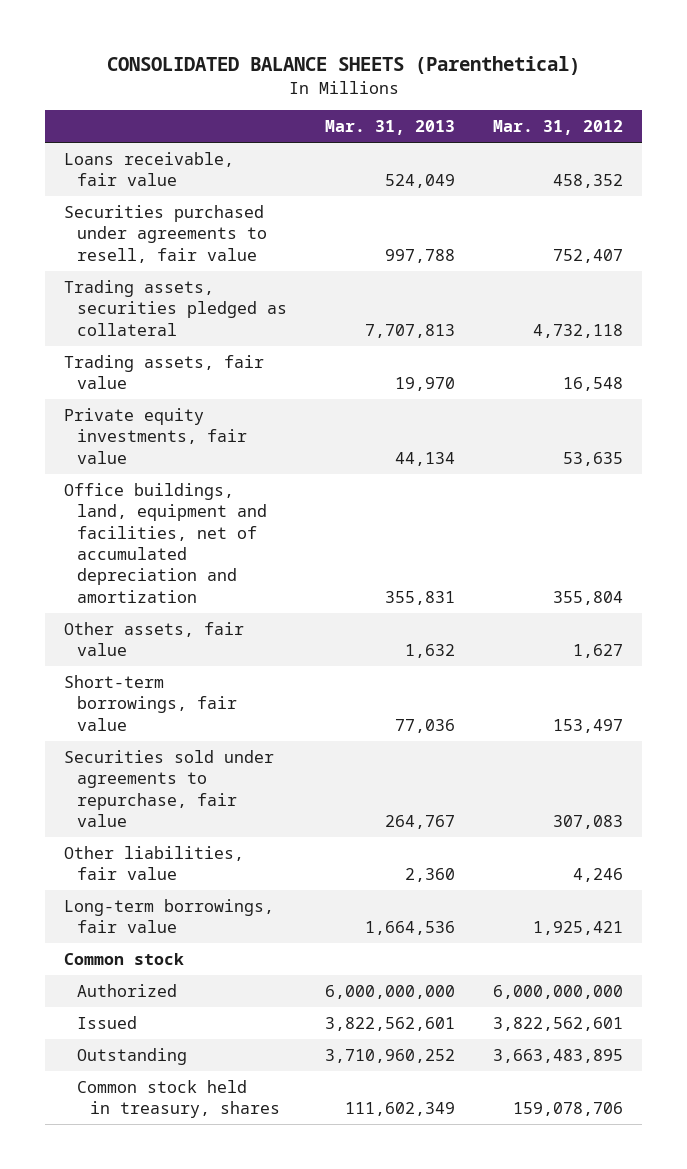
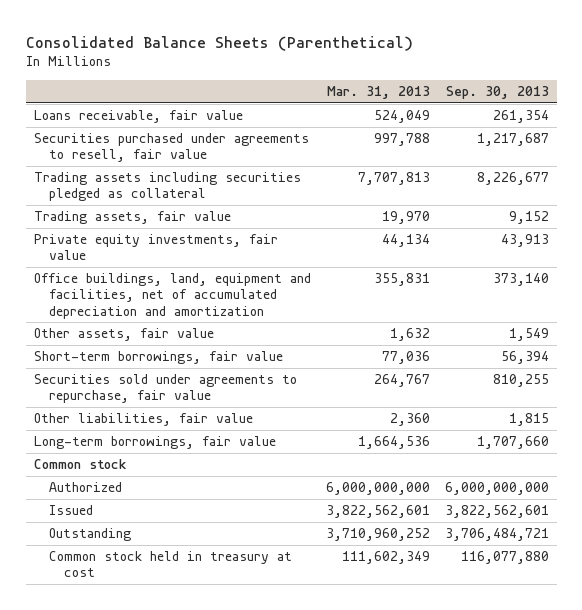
- CONSOLIDATED BALANCE SHEETS (Parenthetical)
+ Consolidated Balance Sheets (Parenthetical)
- | Mar. 31, 2013 | Mar. 31, 2012
+ | Mar. 31, 2013 | Sep. 30, 2013
- Trading assets, securities pledged as collateral | 7,707,813 | 4,732,118
+ Trading assets including securities pledged as collateral | 7,707,813 | 8,226,677
- Common stock held in treasury, shares | 111,602,349 | 159,078,706
+ Common stock held in treasury at cost | 111,602,349 | 116,077,880

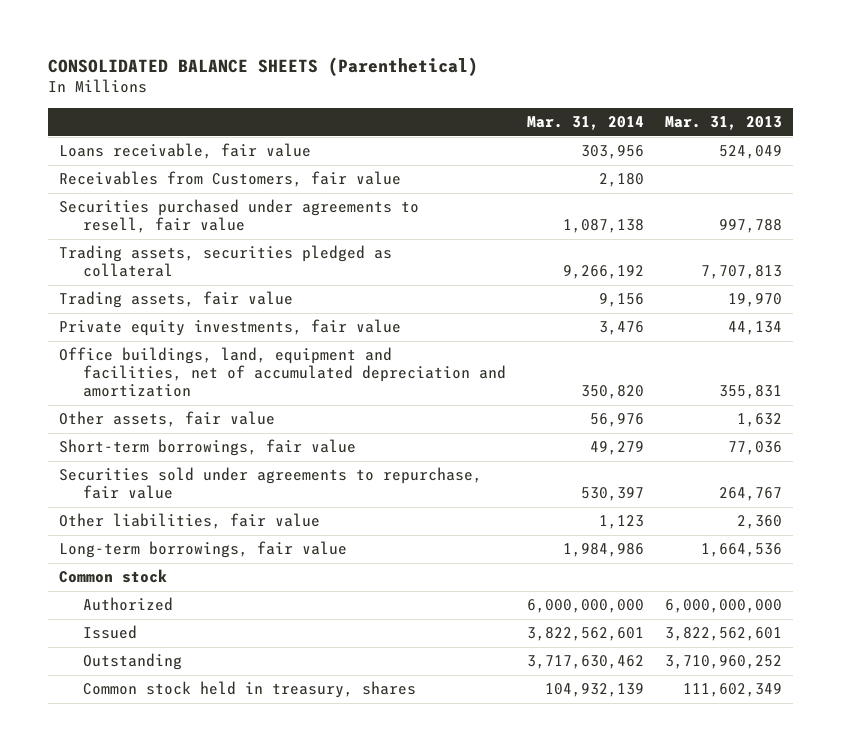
- Consolidated Balance Sheets (Parenthetical)
+ CONSOLIDATED BALANCE SHEETS (Parenthetical)
- | Mar. 31, 2013 | Sep. 30, 2013
+ | Mar. 31, 2014 | Mar. 31, 2013
+ Receivables from Customers, fair value | 2,180 |
- Trading assets including securities pledged as collateral | 7,707,813 | 8,226,677
+ Trading assets, securities pledged as collateral | 9,266,192 | 7,707,813
- Common stock held in treasury at cost | 111,602,349 | 116,077,880
+ Common stock held in treasury, shares | 104,932,139 | 111,602,349

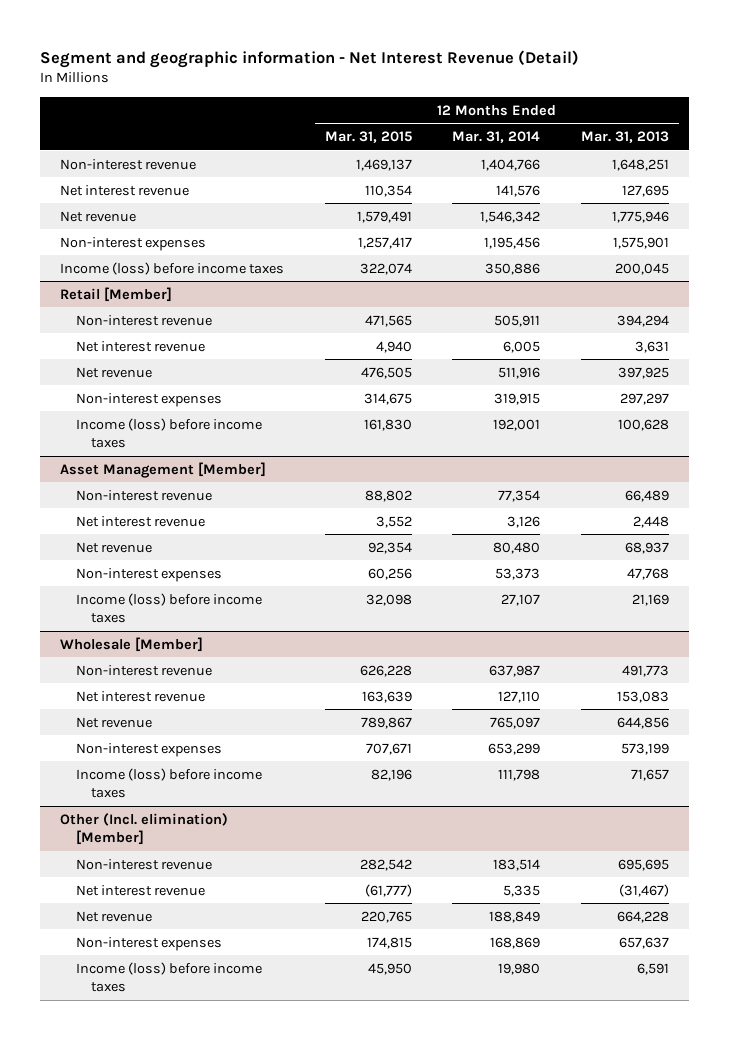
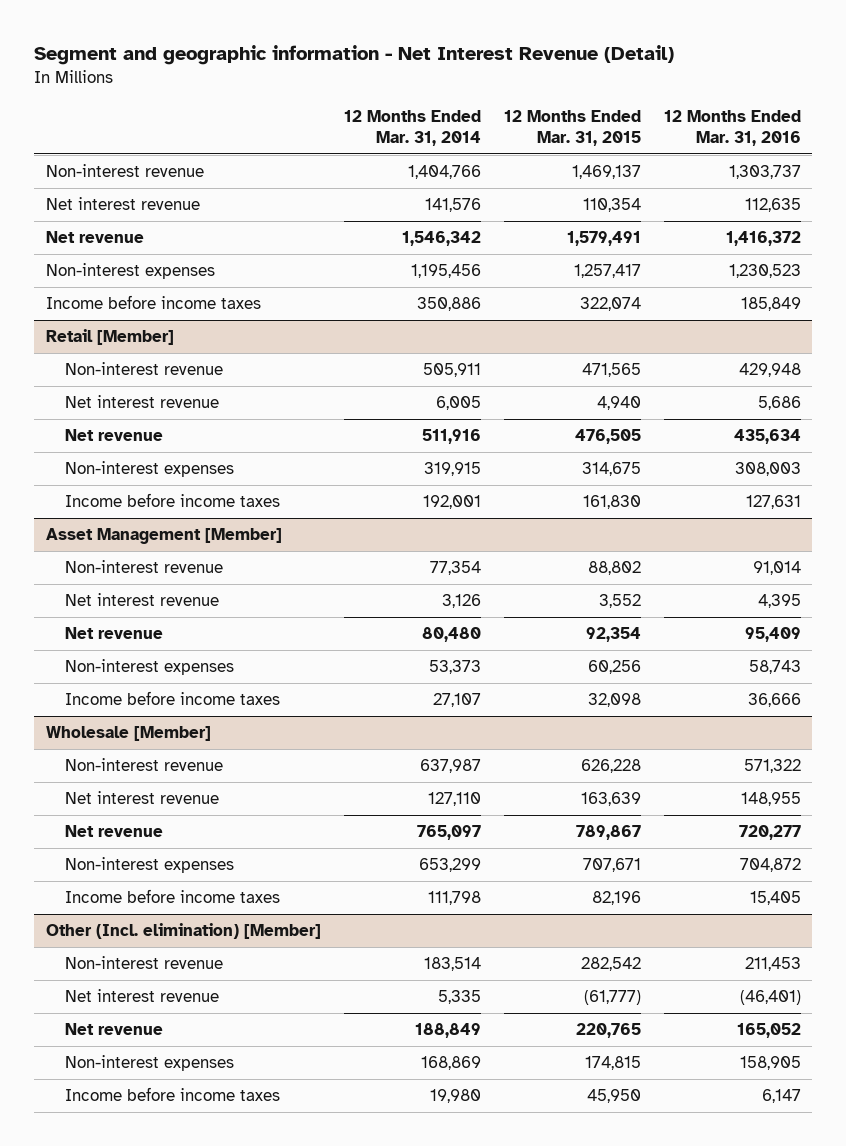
- | 12 Months Ended Mar. 31, 2015 | 12 Months Ended Mar. 31, 2014 | 12 Months Ended Mar. 31, 2013
+ | 12 Months Ended Mar. 31, 2014 | 12 Months Ended Mar. 31, 2015 | 12 Months Ended Mar. 31, 2016
- Income (loss) before income taxes | 322,074 | 350,886 | 200,045
+ Income before income taxes | 350,886 | 322,074 | 185,849
@ Retail [Member]
- Income (loss) before income taxes | 161,830 | 192,001 | 100,628
+ Income before income taxes | 192,001 | 161,830 | 127,631
@ Asset Management [Member]
- Income (loss) before income taxes | 32,098 | 27,107 | 21,169
+ Income before income taxes | 27,107 | 32,098 | 36,666
@ Wholesale [Member]
- Income (loss) before income taxes | 82,196 | 111,798 | 71,657
+ Income before income taxes | 111,798 | 82,196 | 15,405
@ Other (Incl. elimination) [Member]
- Income (loss) before income taxes | 45,950 | 19,980 | 6,591
+ Income before income taxes | 19,980 | 45,950 | 6,147

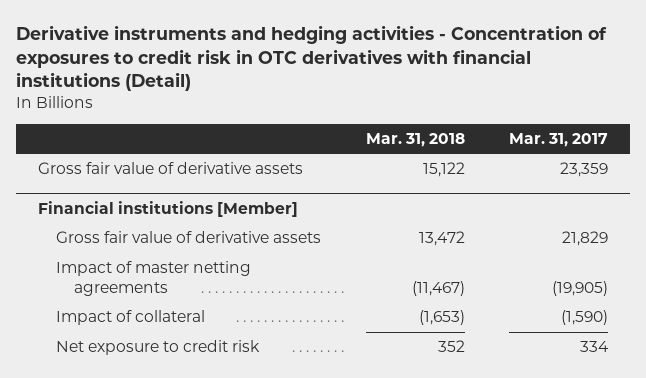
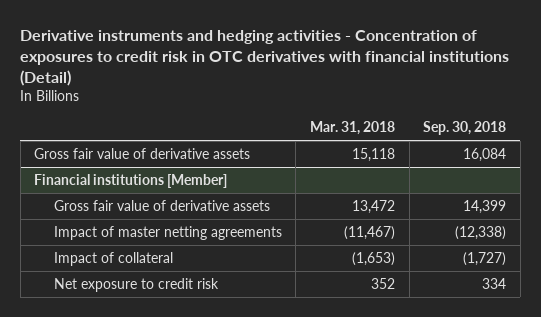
- | Mar. 31, 2018 | Mar. 31, 2017
+ | Mar. 31, 2018 | Sep. 30, 2018
- Gross fair value of derivative assets | 15,122 | 23,359
+ Gross fair value of derivative assets | 15,118 | 16,084

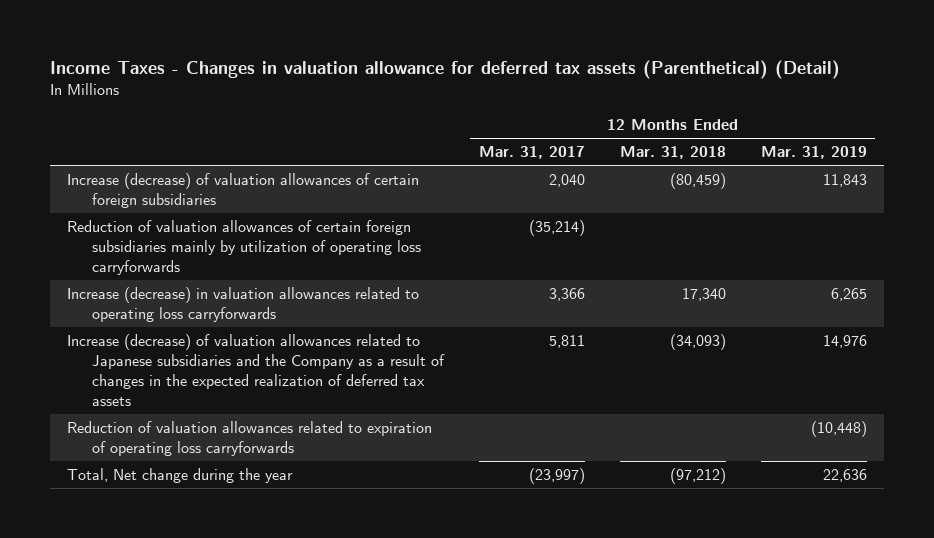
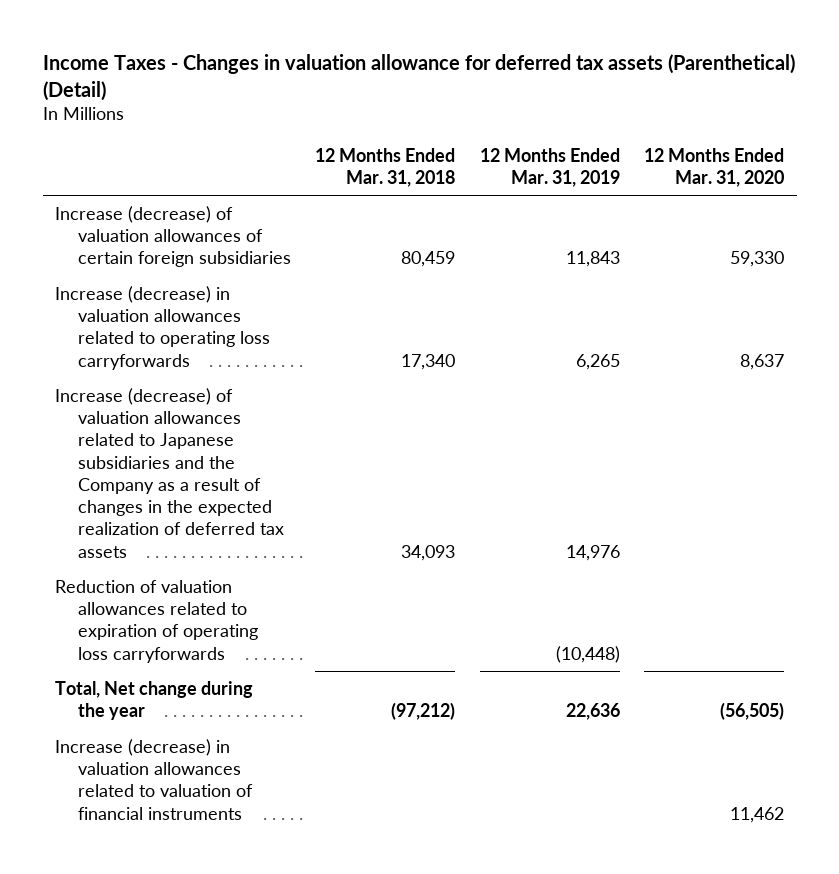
- | 12 Months Ended Mar. 31, 2017 | 12 Months Ended Mar. 31, 2018 | 12 Months Ended Mar. 31, 2019
+ | 12 Months Ended Mar. 31, 2018 | 12 Months Ended Mar. 31, 2019 | 12 Months Ended Mar. 31, 2020
- Increase (decrease) of valuation allowances of certain foreign subsidiaries | 2,040 | (80,459) | 11,843
- Reduction of valuation allowances of certain foreign subsidiaries mainly by utilization of operating loss carryforwards | (35,214) | |
+ Increase (decrease) of valuation allowances of certain foreign subsidiaries | 80,459 | 11,843 | 59,330
- Increase (decrease) of valuation allowances related to Japanese subsidiaries and the Company as a result of changes in the expected realization of deferred tax assets | 5,811 | (34,093) | 14,976
+ Increase (decrease) of valuation allowances related to Japanese subsidiaries and the Company as a result of changes in the expected realization of deferred tax assets | 34,093 | 14,976 |
+ Increase (decrease) in valuation allowances related to valuation of financial instruments | | | 11,462

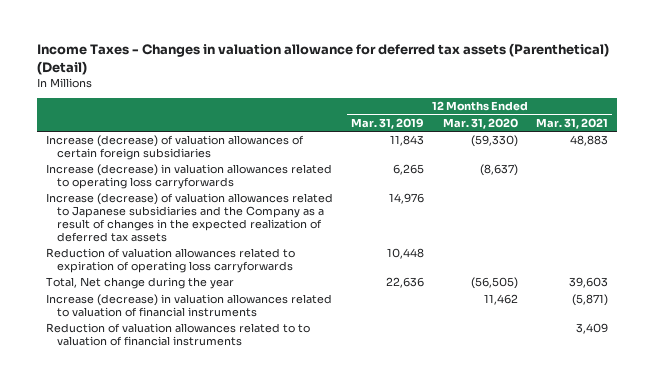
- | 12 Months Ended Mar. 31, 2018 | 12 Months Ended Mar. 31, 2019 | 12 Months Ended Mar. 31, 2020
+ | 12 Months Ended Mar. 31, 2019 | 12 Months Ended Mar. 31, 2020 | 12 Months Ended Mar. 31, 2021
- Increase (decrease) of valuation allowances of certain foreign subsidiaries | 80,459 | 11,843 | 59,330
- Increase (decrease) in valuation allowances related to operating loss carryforwards | 17,340 | 6,265 | 8,637
+ Increase (decrease) of valuation allowances of certain foreign subsidiaries | 11,843 | (59,330) | 48,883
+ Increase (decrease) in valuation allowances related to operating loss carryforwards | 6,265 | (8,637) |
- Reduction of valuation allowances related to expiration of operating loss carryforwards | | (10,448) |
+ Reduction of valuation allowances related to expiration of operating loss carryforwards | 10,448 | |
+ Reduction of valuation allowances related to to valuation of financial instruments | | | 3,409

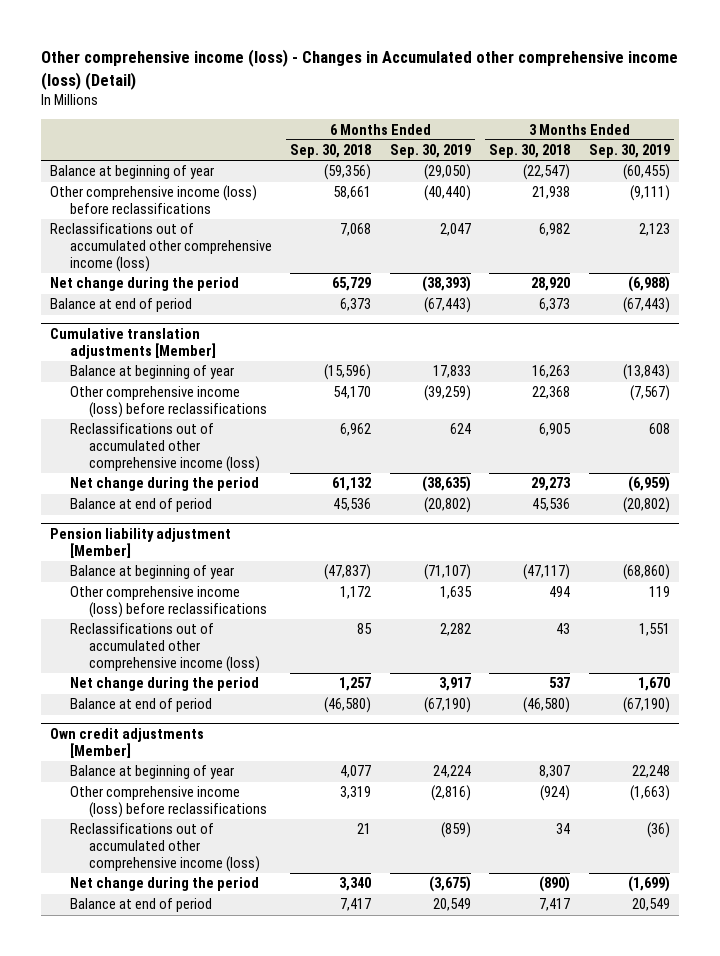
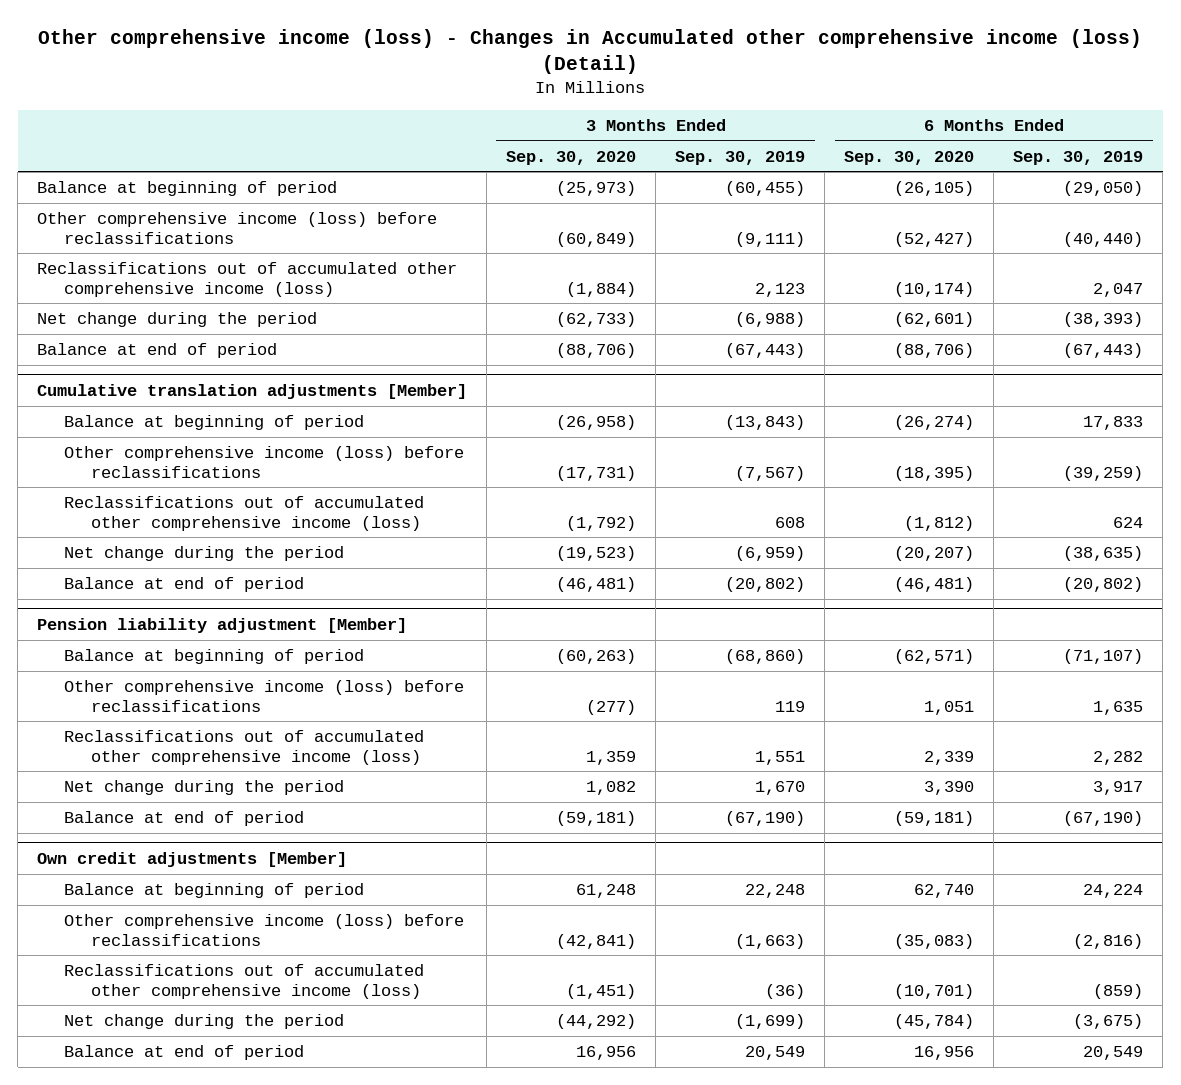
- | 6 Months Ended Sep. 30, 2018 | 6 Months Ended Sep. 30, 2019 | 3 Months Ended Sep. 30, 2018 | 3 Months Ended Sep. 30, 2019
+ | 3 Months Ended Sep. 30, 2020 | 3 Months Ended Sep. 30, 2019 | 6 Months Ended Sep. 30, 2020 | 6 Months Ended Sep. 30, 2019
- Balance at beginning of year | (59,356) | (29,050) | (22,547) | (60,455)
+ Balance at beginning of period | (25,973) | (60,455) | (26,105) | (29,050)
@ Cumulative translation adjustments [Member]
- Balance at beginning of year | (15,596) | 17,833 | 16,263 | (13,843)
+ Balance at beginning of period | (26,958) | (13,843) | (26,274) | 17,833
@ Pension liability adjustment [Member]
- Balance at beginning of year | (47,837) | (71,107) | (47,117) | (68,860)
+ Balance at beginning of period | (60,263) | (68,860) | (62,571) | (71,107)
@ Own credit adjustments [Member]
- Balance at beginning of year | 4,077 | 24,224 | 8,307 | 22,248
+ Balance at beginning of period | 61,248 | 22,248 | 62,740 | 24,224

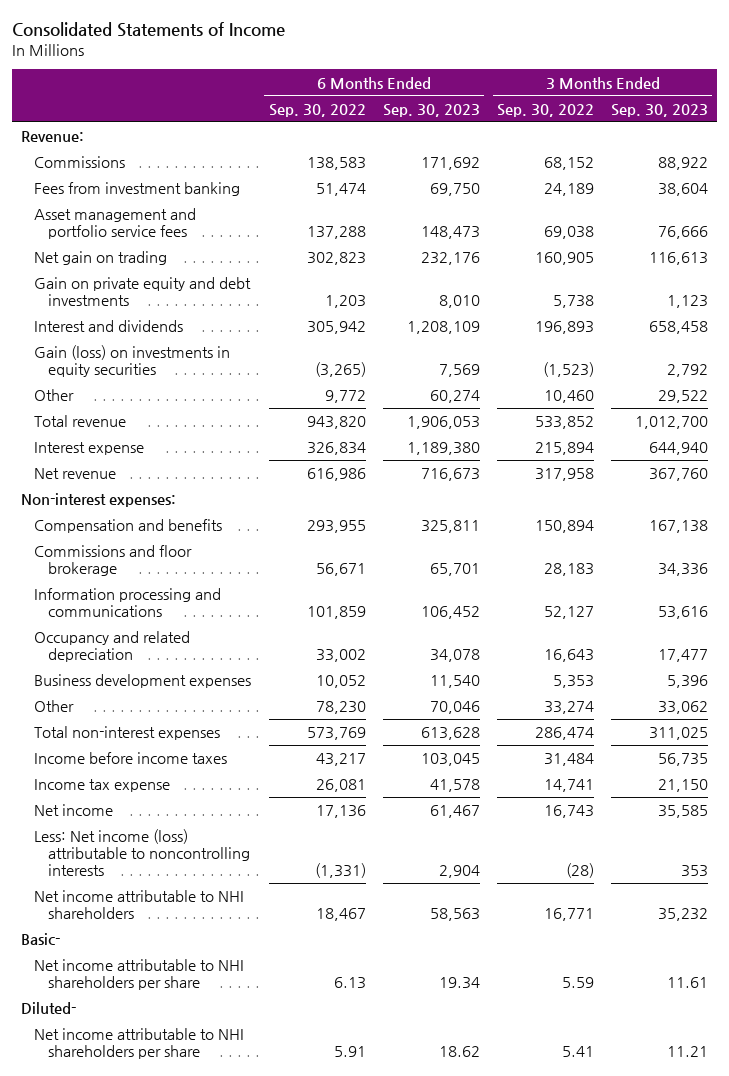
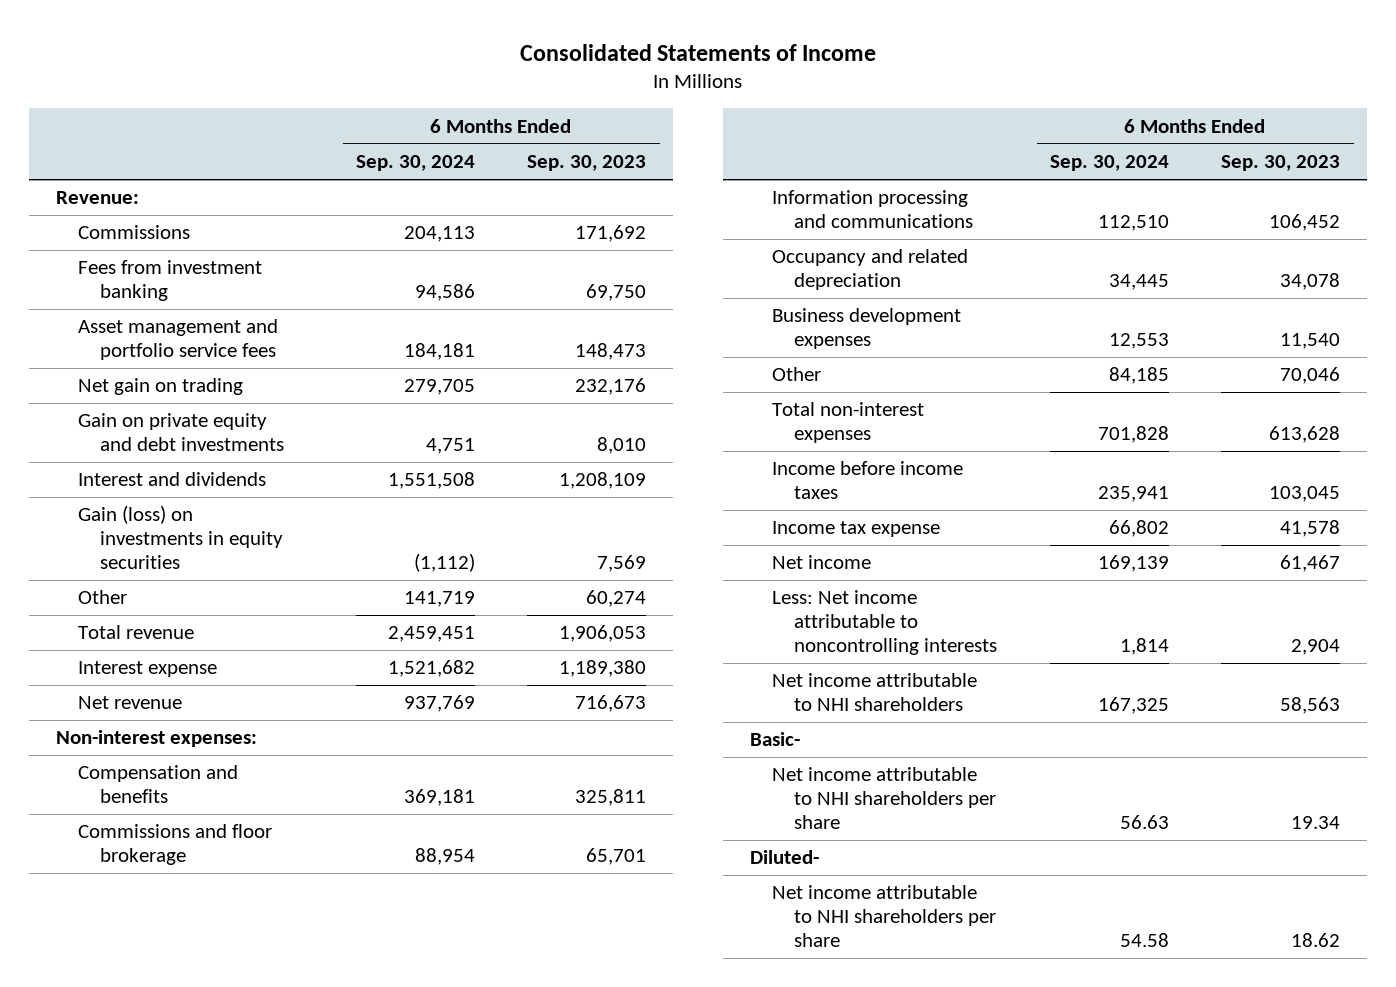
- | 6 Months Ended Sep. 30, 2022 | 6 Months Ended Sep. 30, 2023 | 3 Months Ended Sep. 30, 2022 | 3 Months Ended Sep. 30, 2023
+ | 6 Months Ended Sep. 30, 2024 | 6 Months Ended Sep. 30, 2023
- Less: Net income (loss) attributable to noncontrolling interests | (1,331) | 2,904 | (28) | 353
+ Less: Net income attributable to noncontrolling interests | 1,814 | 2,904

